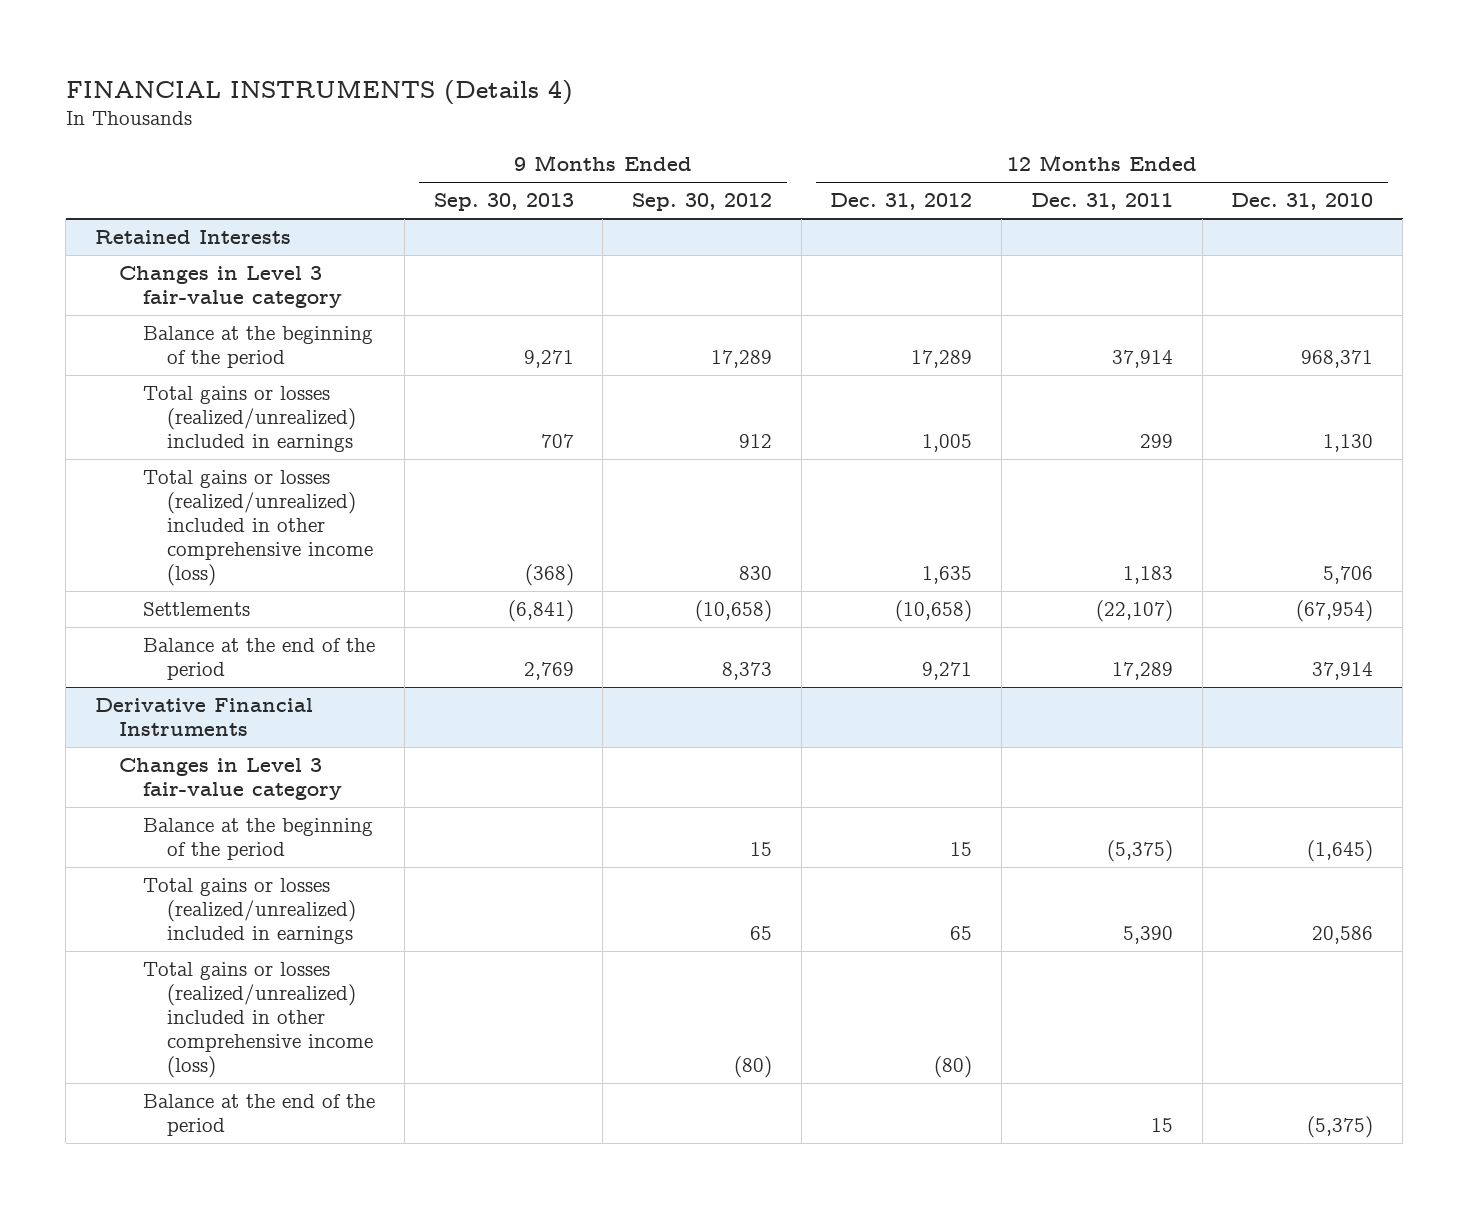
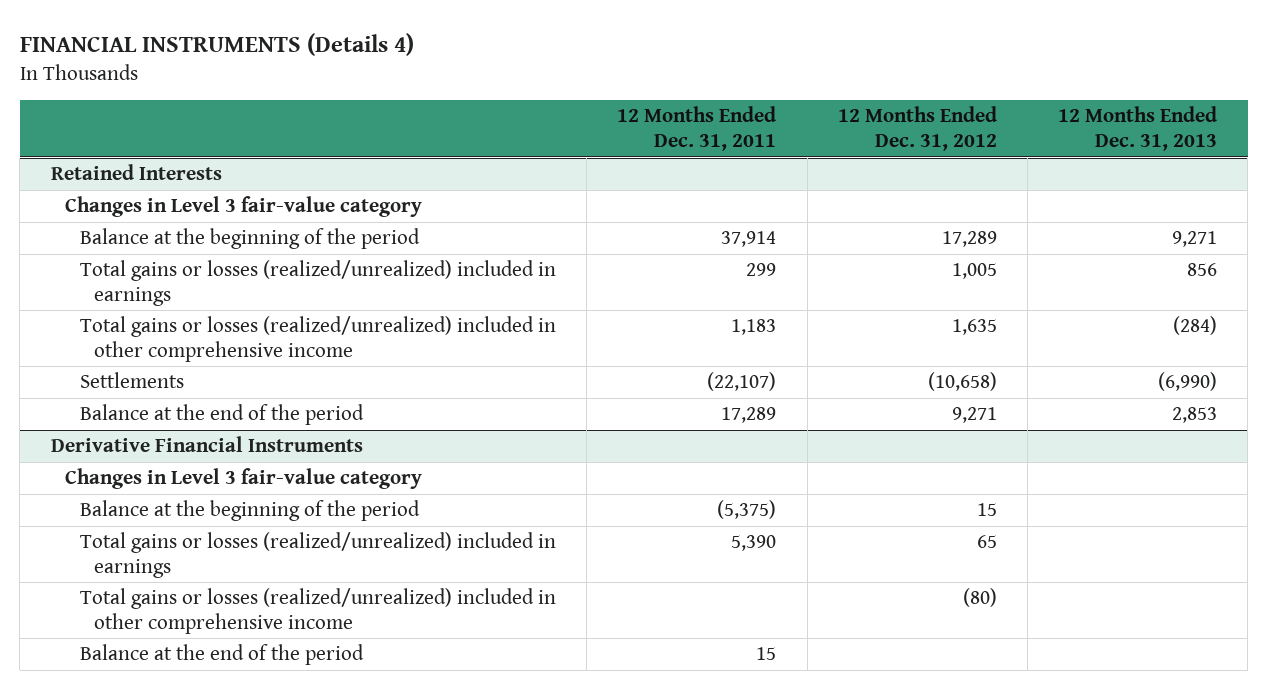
- | 9 Months Ended Sep. 30, 2013 | 9 Months Ended Sep. 30, 2012 | 12 Months Ended Dec. 31, 2012 | 12 Months Ended Dec. 31, 2011 | 12 Months Ended Dec. 31, 2010
+ | 12 Months Ended Dec. 31, 2011 | 12 Months Ended Dec. 31, 2012 | 12 Months Ended Dec. 31, 2013
@ Retained Interests
- Total gains or losses (realized/unrealized) included in other comprehensive income (loss) | (368) | 830 | 1,635 | 1,183 | 5,706
+ Total gains or losses (realized/unrealized) included in other comprehensive income | 1,183 | 1,635 | (284)
@ Derivative Financial Instruments
- Total gains or losses (realized/unrealized) included in other comprehensive income (loss) | | (80) | (80) | |
+ Total gains or losses (realized/unrealized) included in other comprehensive income | | (80) |

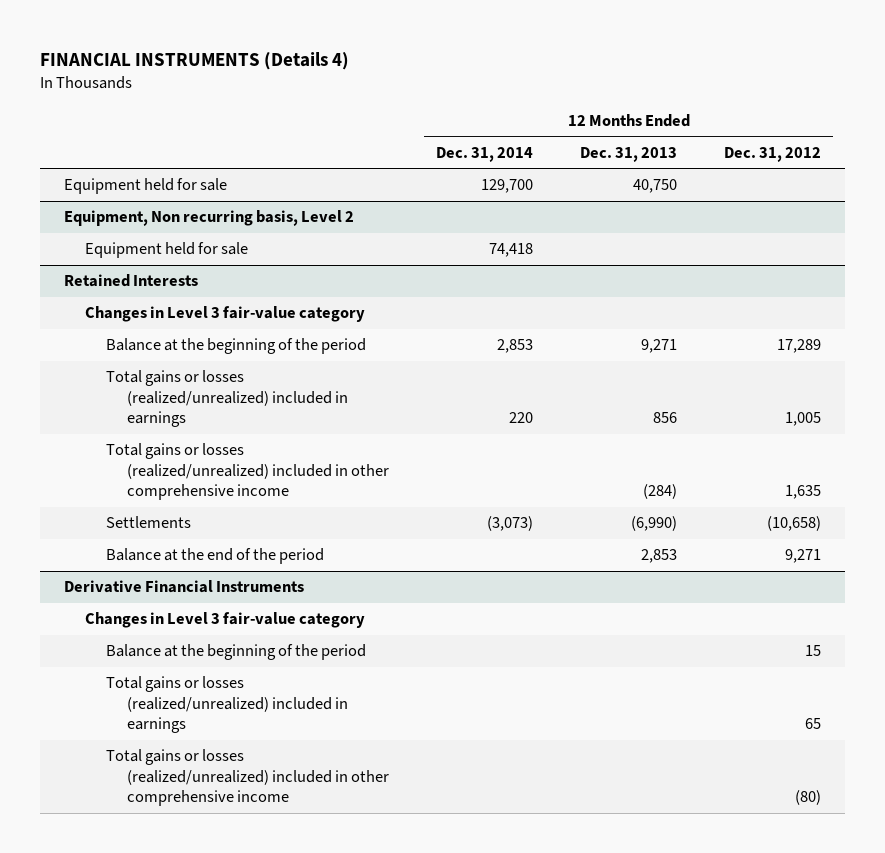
- | 12 Months Ended Dec. 31, 2011 | 12 Months Ended Dec. 31, 2012 | 12 Months Ended Dec. 31, 2013
+ | 12 Months Ended Dec. 31, 2014 | 12 Months Ended Dec. 31, 2013 | 12 Months Ended Dec. 31, 2012
+ Equipment held for sale | 129,700 | 40,750 |
+ Equipment, Non recurring basis, Level 2
+ Equipment held for sale | 74,418 | |
@ Derivative Financial Instruments
- Balance at the end of the period | 15 | |

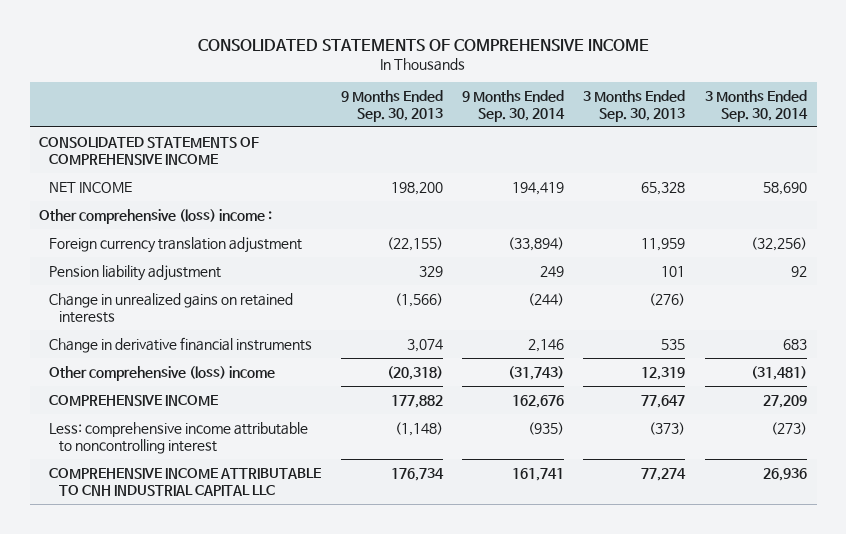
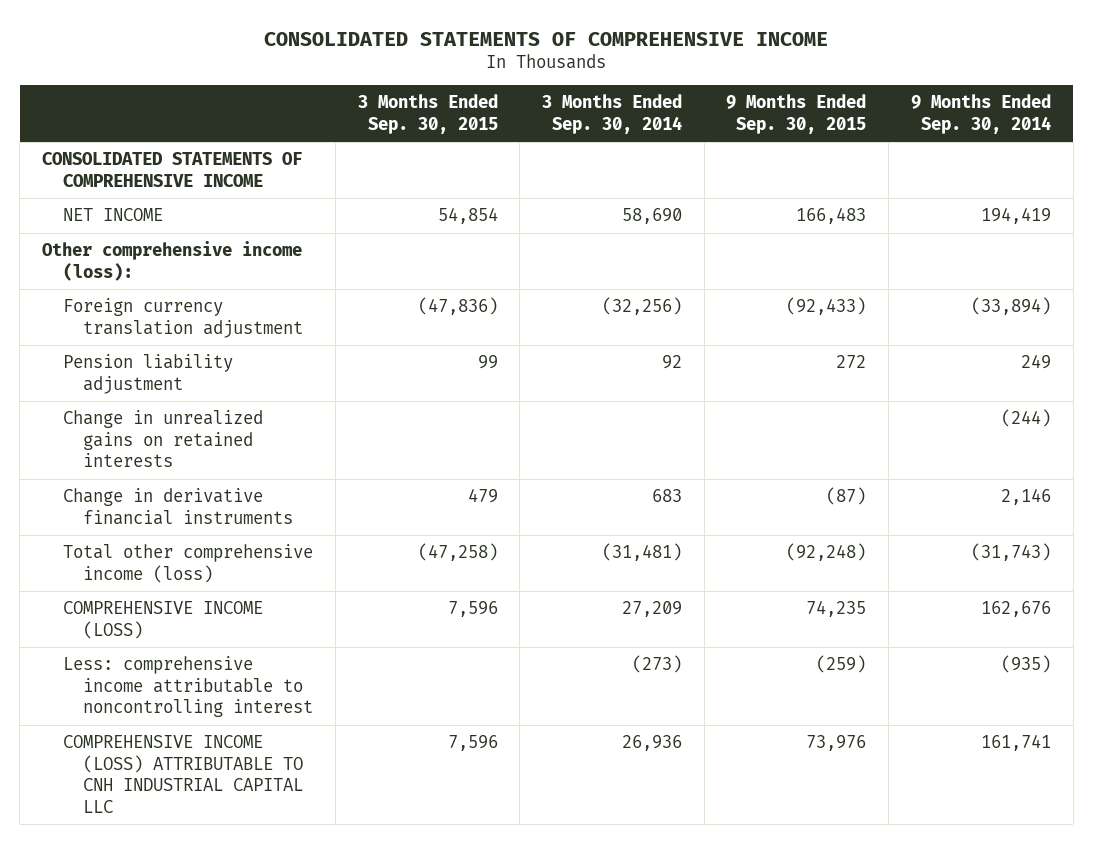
- | 9 Months Ended Sep. 30, 2013 | 9 Months Ended Sep. 30, 2014 | 3 Months Ended Sep. 30, 2013 | 3 Months Ended Sep. 30, 2014
+ | 3 Months Ended Sep. 30, 2015 | 3 Months Ended Sep. 30, 2014 | 9 Months Ended Sep. 30, 2015 | 9 Months Ended Sep. 30, 2014
- Other comprehensive (loss) income :
+ Other comprehensive income (loss):
- Other comprehensive (loss) income | (20,318) | (31,743) | 12,319 | (31,481)
- COMPREHENSIVE INCOME | 177,882 | 162,676 | 77,647 | 27,209
+ Total other comprehensive income (loss) | (47,258) | (31,481) | (92,248) | (31,743)
+ COMPREHENSIVE INCOME (LOSS) | 7,596 | 27,209 | 74,235 | 162,676
- COMPREHENSIVE INCOME ATTRIBUTABLE TO CNH INDUSTRIAL CAPITAL LLC | 176,734 | 161,741 | 77,274 | 26,936
+ COMPREHENSIVE INCOME (LOSS) ATTRIBUTABLE TO CNH INDUSTRIAL CAPITAL LLC | 7,596 | 26,936 | 73,976 | 161,741

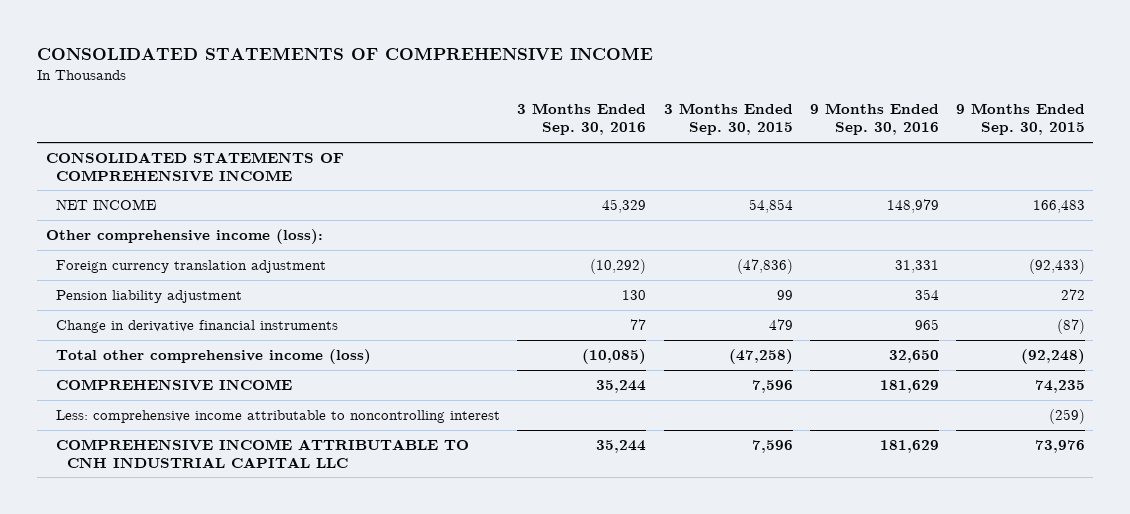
- | 3 Months Ended Sep. 30, 2015 | 3 Months Ended Sep. 30, 2014 | 9 Months Ended Sep. 30, 2015 | 9 Months Ended Sep. 30, 2014
+ | 3 Months Ended Sep. 30, 2016 | 3 Months Ended Sep. 30, 2015 | 9 Months Ended Sep. 30, 2016 | 9 Months Ended Sep. 30, 2015
- Change in unrealized gains on retained interests | | | | (244)
- COMPREHENSIVE INCOME (LOSS) | 7,596 | 27,209 | 74,235 | 162,676
+ COMPREHENSIVE INCOME | 35,244 | 7,596 | 181,629 | 74,235
- COMPREHENSIVE INCOME (LOSS) ATTRIBUTABLE TO CNH INDUSTRIAL CAPITAL LLC | 7,596 | 26,936 | 73,976 | 161,741
+ COMPREHENSIVE INCOME ATTRIBUTABLE TO CNH INDUSTRIAL CAPITAL LLC | 35,244 | 7,596 | 181,629 | 73,976

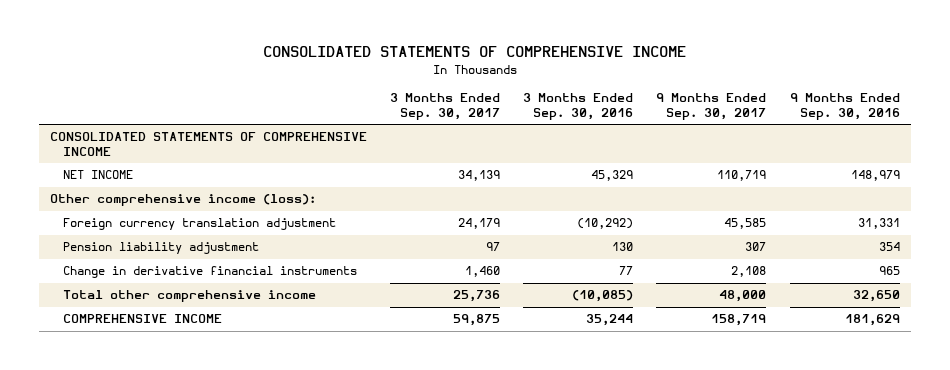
- | 3 Months Ended Sep. 30, 2016 | 3 Months Ended Sep. 30, 2015 | 9 Months Ended Sep. 30, 2016 | 9 Months Ended Sep. 30, 2015
+ | 3 Months Ended Sep. 30, 2017 | 3 Months Ended Sep. 30, 2016 | 9 Months Ended Sep. 30, 2017 | 9 Months Ended Sep. 30, 2016
- Total other comprehensive income (loss) | (10,085) | (47,258) | 32,650 | (92,248)
+ Total other comprehensive income | 25,736 | (10,085) | 48,000 | 32,650
- Less: comprehensive income attributable to noncontrolling interest | | | | (259)
- COMPREHENSIVE INCOME ATTRIBUTABLE TO CNH INDUSTRIAL CAPITAL LLC | 35,244 | 7,596 | 181,629 | 73,976

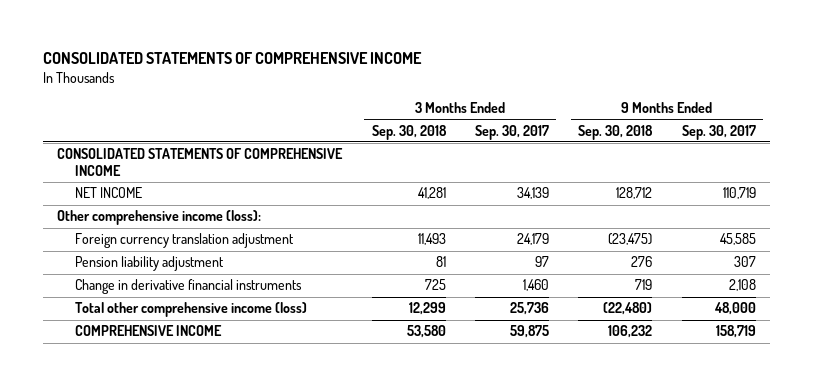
- | 3 Months Ended Sep. 30, 2017 | 3 Months Ended Sep. 30, 2016 | 9 Months Ended Sep. 30, 2017 | 9 Months Ended Sep. 30, 2016
+ | 3 Months Ended Sep. 30, 2018 | 3 Months Ended Sep. 30, 2017 | 9 Months Ended Sep. 30, 2018 | 9 Months Ended Sep. 30, 2017
- Total other comprehensive income | 25,736 | (10,085) | 48,000 | 32,650
+ Total other comprehensive income (loss) | 12,299 | 25,736 | (22,480) | 48,000

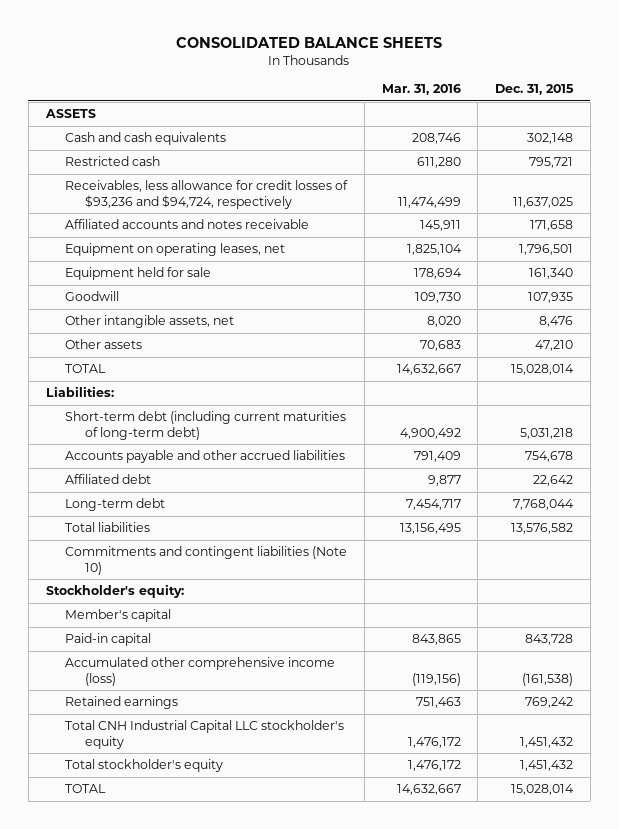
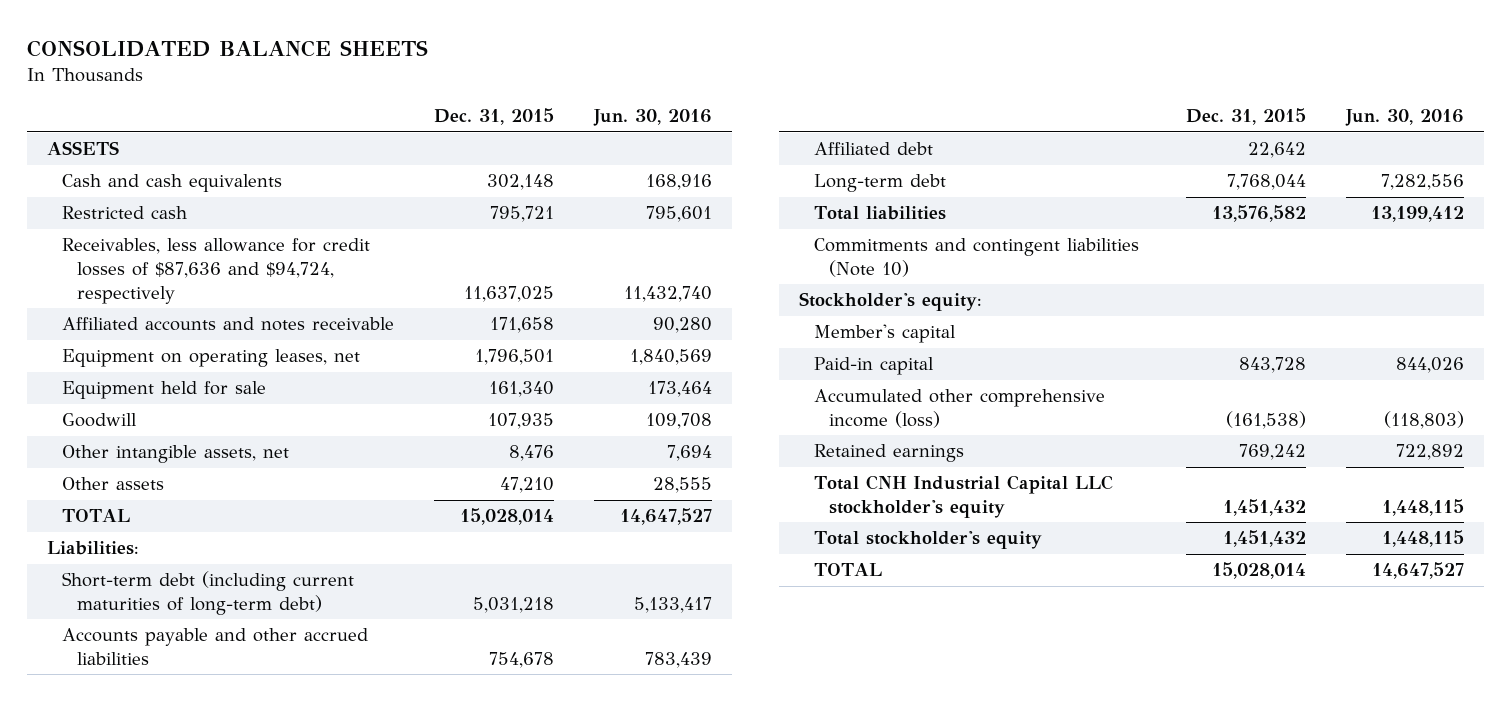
- | Mar. 31, 2016 | Dec. 31, 2015
+ | Dec. 31, 2015 | Jun. 30, 2016
- Receivables, less allowance for credit losses of $93,236 and $94,724, respectively | 11,474,499 | 11,637,025
+ Receivables, less allowance for credit losses of $87,636 and $94,724, respectively | 11,637,025 | 11,432,740

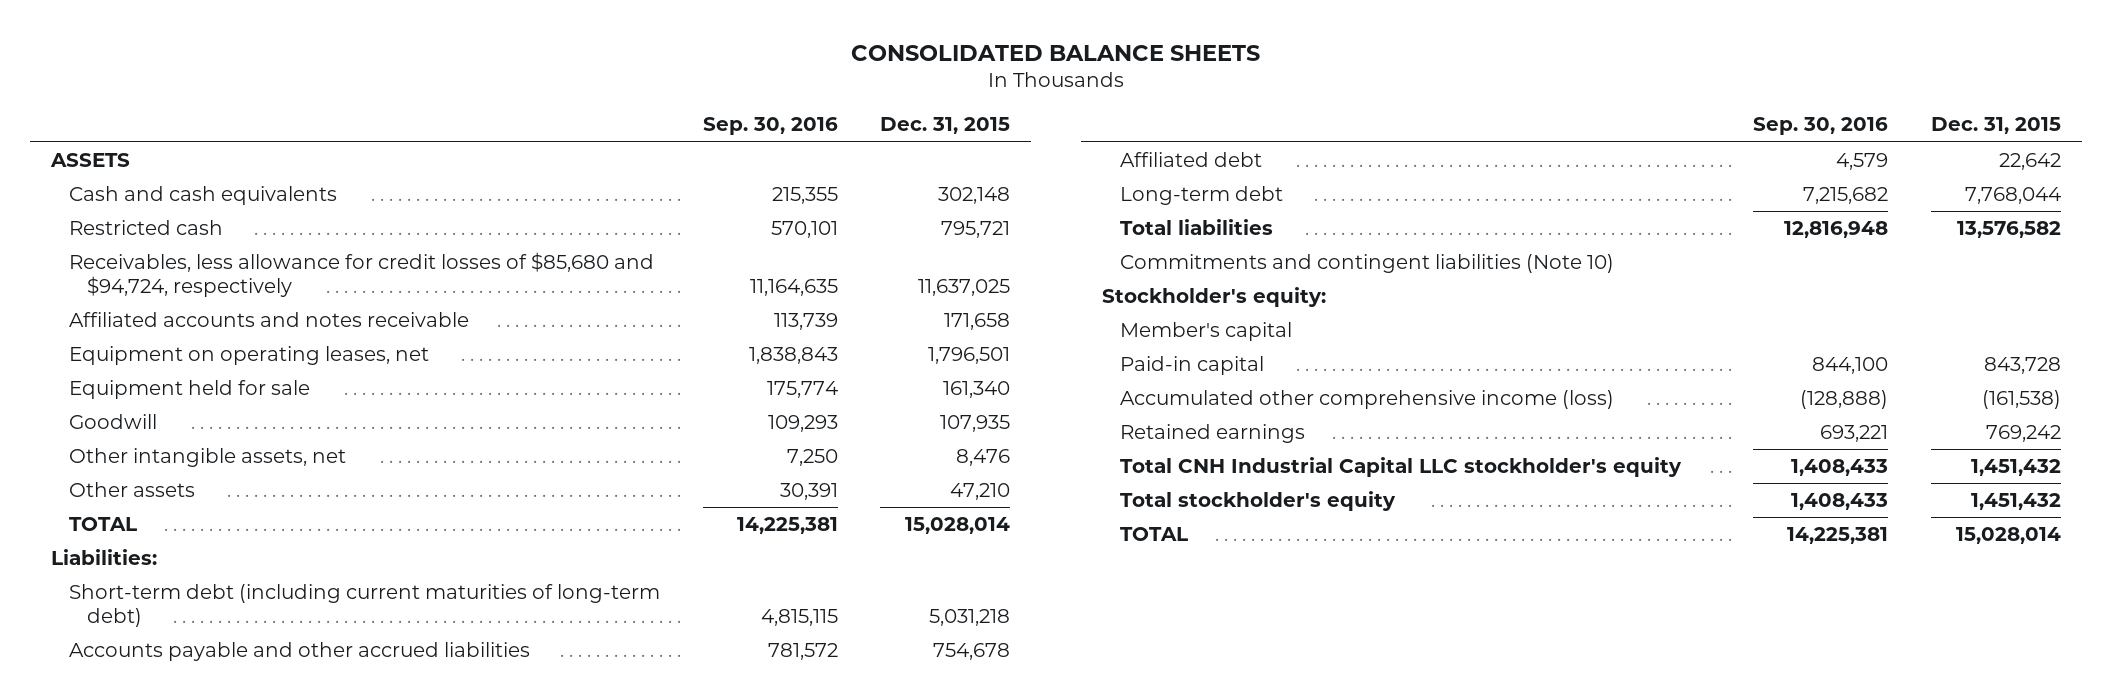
- | Dec. 31, 2015 | Jun. 30, 2016
+ | Sep. 30, 2016 | Dec. 31, 2015
- Receivables, less allowance for credit losses of $87,636 and $94,724, respectively | 11,637,025 | 11,432,740
+ Receivables, less allowance for credit losses of $85,680 and $94,724, respectively | 11,164,635 | 11,637,025

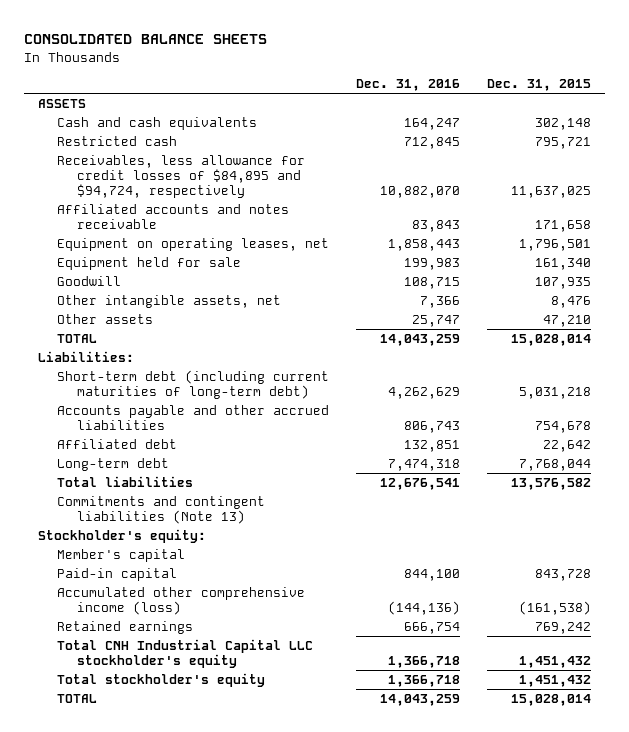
- | Sep. 30, 2016 | Dec. 31, 2015
+ | Dec. 31, 2016 | Dec. 31, 2015
- Receivables, less allowance for credit losses of $85,680 and $94,724, respectively | 11,164,635 | 11,637,025
+ Receivables, less allowance for credit losses of $84,895 and $94,724, respectively | 10,882,070 | 11,637,025
- Commitments and contingent liabilities (Note 10)
+ Commitments and contingent liabilities (Note 13)

